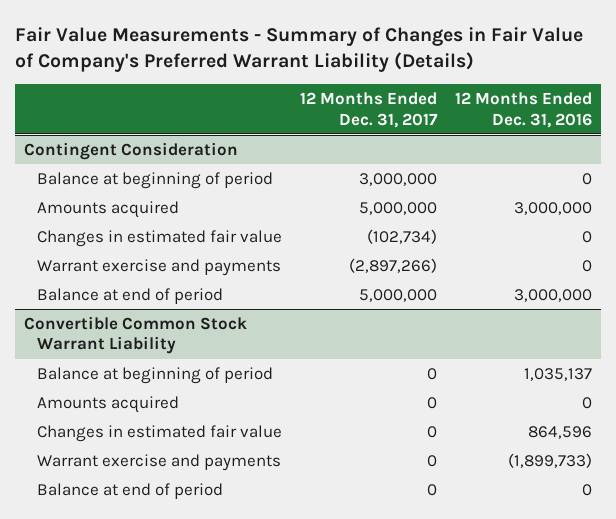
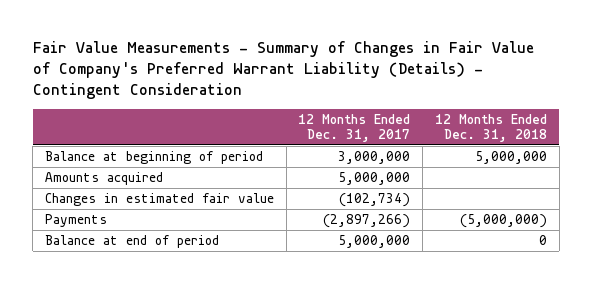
- Fair Value Measurements - Summary of Changes in Fair Value of Company's Preferred Warrant Liability (Details)
+ Fair Value Measurements - Summary of Changes in Fair Value of Company's Preferred Warrant Liability (Details) - Contingent Consideration
- | 12 Months Ended Dec. 31, 2017 | 12 Months Ended Dec. 31, 2016
+ | 12 Months Ended Dec. 31, 2017 | 12 Months Ended Dec. 31, 2018
- Contingent Consideration
- Warrant exercise and payments | (2,897,266) | 0
+ Payments | (2,897,266) | (5,000,000)
- Convertible Common Stock Warrant Liability
- Balance at beginning of period | 0 | 1,035,137
- Amounts acquired | 0 | 0
- Changes in estimated fair value | 0 | 864,596
- Warrant exercise and payments | 0 | (1,899,733)
- Balance at end of period | 0 | 0

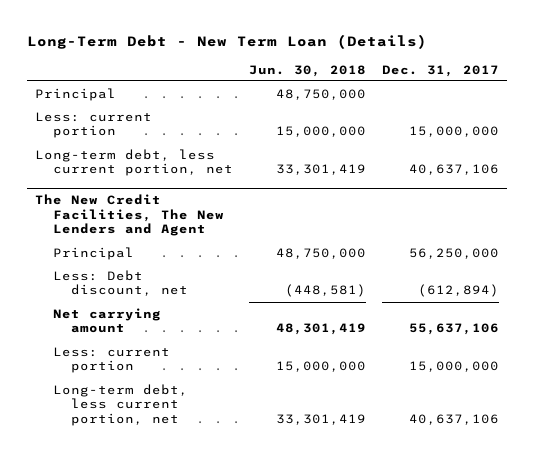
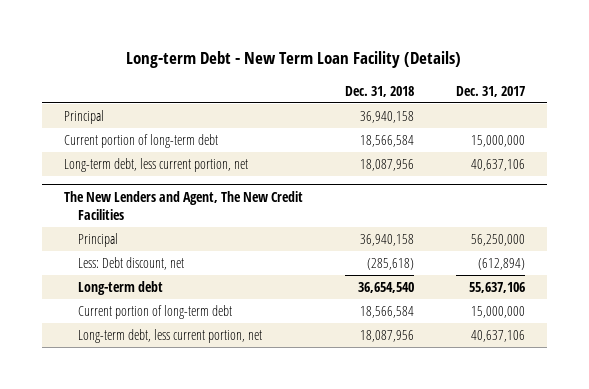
- Long-Term Debt - New Term Loan (Details)
+ Long-term Debt - New Term Loan Facility (Details)
- | Jun. 30, 2018 | Dec. 31, 2017
+ | Dec. 31, 2018 | Dec. 31, 2017
- Less: current portion | 15,000,000 | 15,000,000
+ Current portion of long-term debt | 18,566,584 | 15,000,000
- The New Credit Facilities, The New Lenders and Agent
+ The New Lenders and Agent, The New Credit Facilities
- Net carrying amount | 48,301,419 | 55,637,106
- Less: current portion | 15,000,000 | 15,000,000
+ Long-term debt | 36,654,540 | 55,637,106
+ Current portion of long-term debt | 18,566,584 | 15,000,000

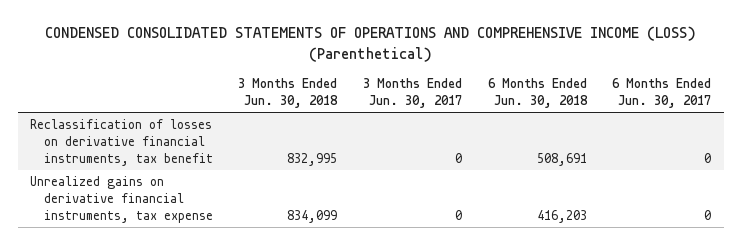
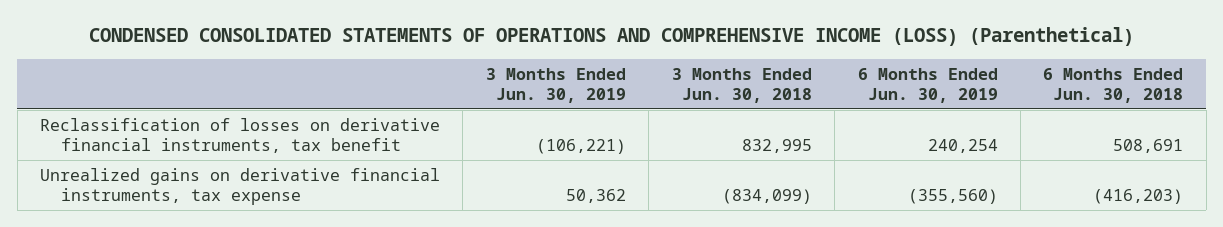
- | 3 Months Ended Jun. 30, 2018 | 3 Months Ended Jun. 30, 2017 | 6 Months Ended Jun. 30, 2018 | 6 Months Ended Jun. 30, 2017
+ | 3 Months Ended Jun. 30, 2019 | 3 Months Ended Jun. 30, 2018 | 6 Months Ended Jun. 30, 2019 | 6 Months Ended Jun. 30, 2018
- Unrealized gains on derivative financial instruments, tax expense | 834,099 | 0 | 416,203 | 0
+ Unrealized gains on derivative financial instruments, tax expense | 50,362 | (834,099) | (355,560) | (416,203)

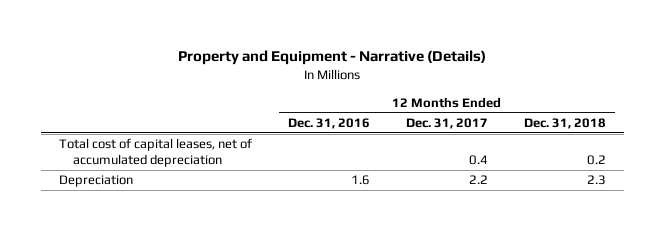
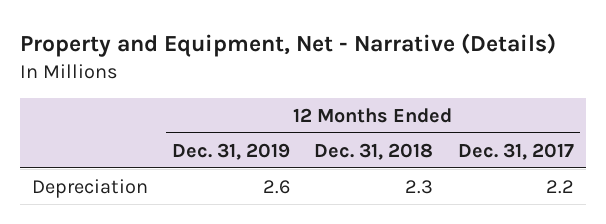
- Property and Equipment - Narrative (Details)
+ Property and Equipment, Net - Narrative (Details)
- | 12 Months Ended Dec. 31, 2016 | 12 Months Ended Dec. 31, 2017 | 12 Months Ended Dec. 31, 2018
+ | 12 Months Ended Dec. 31, 2019 | 12 Months Ended Dec. 31, 2018 | 12 Months Ended Dec. 31, 2017
- Total cost of capital leases, net of accumulated depreciation | | 0.4 | 0.2

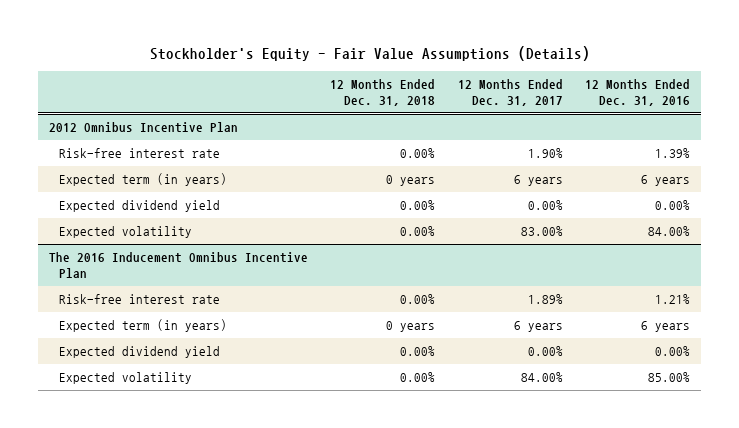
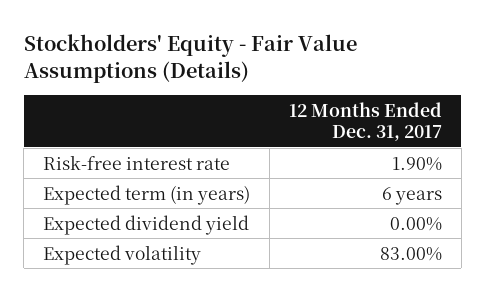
- Stockholder's Equity - Fair Value Assumptions (Details)
+ Stockholders' Equity - Fair Value Assumptions (Details)
- | 12 Months Ended Dec. 31, 2018 | 12 Months Ended Dec. 31, 2017 | 12 Months Ended Dec. 31, 2016
+ | 12 Months Ended Dec. 31, 2017
- 2012 Omnibus Incentive Plan
- The 2016 Inducement Omnibus Incentive Plan
- Risk-free interest rate | 0.00% | 1.89% | 1.21%
- Expected term (in years) | 0 years | 6 years | 6 years
- Expected dividend yield | 0.00% | 0.00% | 0.00%
- Expected volatility | 0.00% | 84.00% | 85.00%

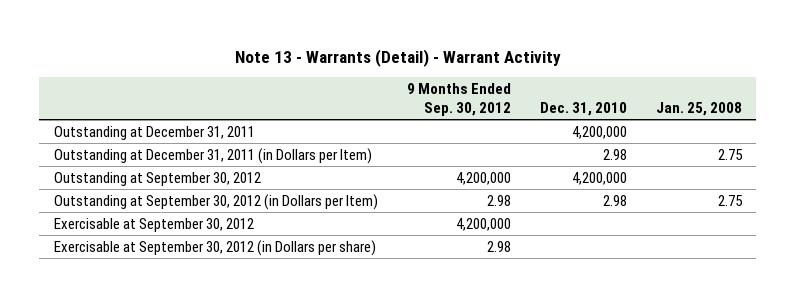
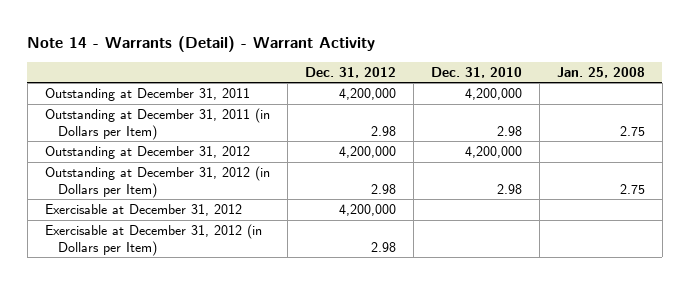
- Note 13 - Warrants (Detail) - Warrant Activity
+ Note 14 - Warrants (Detail) - Warrant Activity
- | 9 Months Ended Sep. 30, 2012 | Dec. 31, 2010 | Jan. 25, 2008
+ | Dec. 31, 2012 | Dec. 31, 2010 | Jan. 25, 2008
- Outstanding at September 30, 2012 | 4,200,000 | 4,200,000 |
- Outstanding at September 30, 2012 (in Dollars per Item) | 2.98 | 2.98 | 2.75
- Exercisable at September 30, 2012 | 4,200,000 | |
- Exercisable at September 30, 2012 (in Dollars per share) | 2.98 | |
+ Outstanding at December 31, 2012 | 4,200,000 | 4,200,000 |
+ Outstanding at December 31, 2012 (in Dollars per Item) | 2.98 | 2.98 | 2.75
+ Exercisable at December 31, 2012 | 4,200,000 | |
+ Exercisable at December 31, 2012 (in Dollars per Item) | 2.98 | |

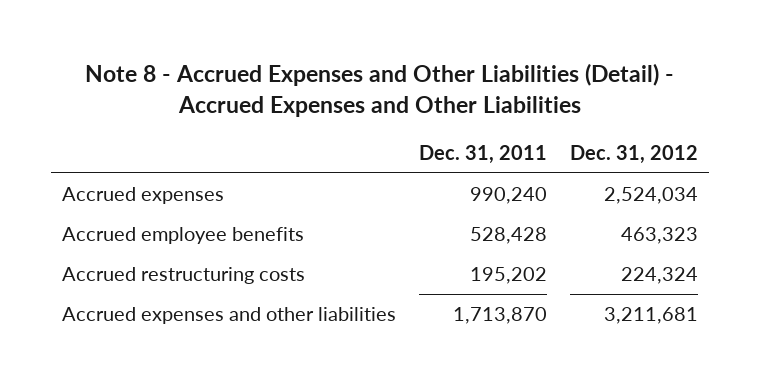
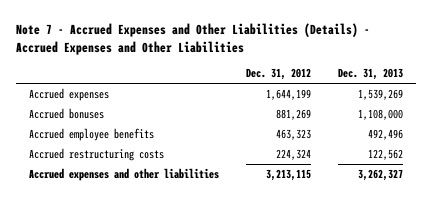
- Note 8 - Accrued Expenses and Other Liabilities (Detail) - Accrued Expenses and Other Liabilities
+ Note 7 - Accrued Expenses and Other Liabilities (Details) - Accrued Expenses and Other Liabilities
- | Dec. 31, 2011 | Dec. 31, 2012
+ | Dec. 31, 2012 | Dec. 31, 2013
- Accrued expenses | 990,240 | 2,524,034
+ Accrued expenses | 1,644,199 | 1,539,269
+ Accrued bonuses | 881,269 | 1,108,000
- Accrued expenses and other liabilities | 1,713,870 | 3,211,681
+ Accrued expenses and other liabilities | 3,213,115 | 3,262,327

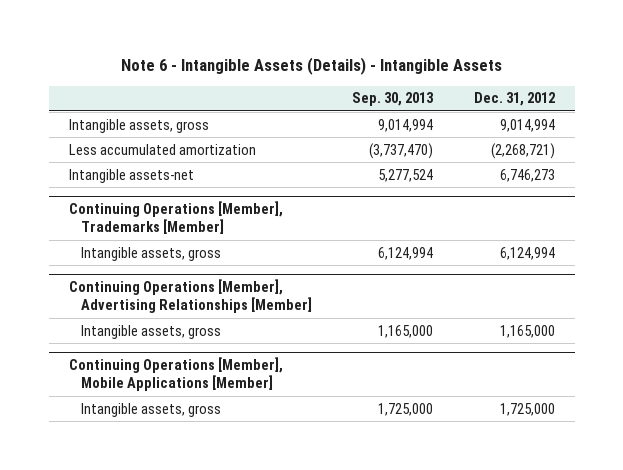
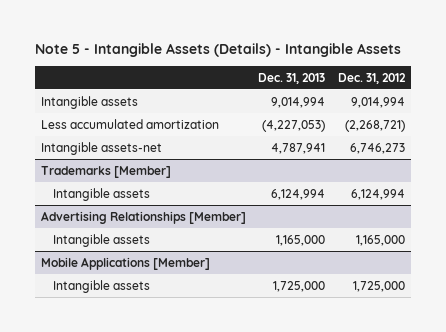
- Note 6 - Intangible Assets (Details) - Intangible Assets
+ Note 5 - Intangible Assets (Details) - Intangible Assets
- | Sep. 30, 2013 | Dec. 31, 2012
+ | Dec. 31, 2013 | Dec. 31, 2012
- Intangible assets, gross | 9,014,994 | 9,014,994
+ Intangible assets | 9,014,994 | 9,014,994
- Continuing Operations [Member], Trademarks [Member]
- Intangible assets, gross | 6,124,994 | 6,124,994
- Continuing Operations [Member], Advertising Relationships [Member]
- Intangible assets, gross | 1,165,000 | 1,165,000
- Continuing Operations [Member], Mobile Applications [Member]
- Intangible assets, gross | 1,725,000 | 1,725,000
+ Trademarks [Member]
+ Intangible assets | 6,124,994 | 6,124,994
+ Advertising Relationships [Member]
+ Intangible assets | 1,165,000 | 1,165,000
+ Mobile Applications [Member]
+ Intangible assets | 1,725,000 | 1,725,000

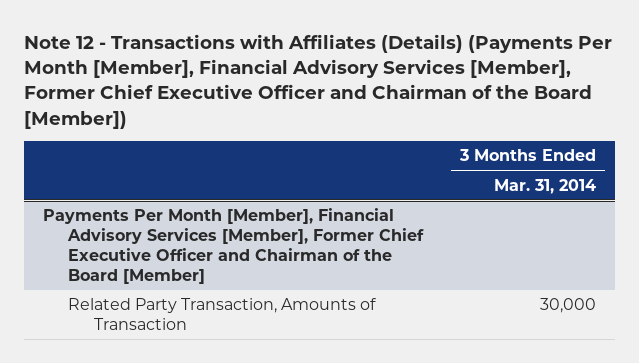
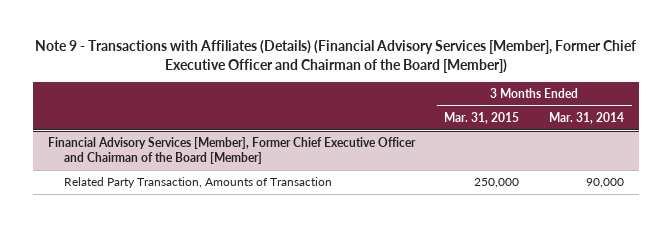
- Note 12 - Transactions with Affiliates (Details) (Payments Per Month [Member], Financial Advisory Services [Member], Former Chief Executive Officer and Chairman of the Board [Member])
+ Note 9 - Transactions with Affiliates (Details) (Financial Advisory Services [Member], Former Chief Executive Officer and Chairman of the Board [Member])
- | 3 Months Ended Mar. 31, 2014
+ | 3 Months Ended Mar. 31, 2015 | 3 Months Ended Mar. 31, 2014
- Payments Per Month [Member], Financial Advisory Services [Member], Former Chief Executive Officer and Chairman of the Board [Member]
- Related Party Transaction, Amounts of Transaction | 30,000
+ Financial Advisory Services [Member], Former Chief Executive Officer and Chairman of the Board [Member]
+ Related Party Transaction, Amounts of Transaction | 250,000 | 90,000

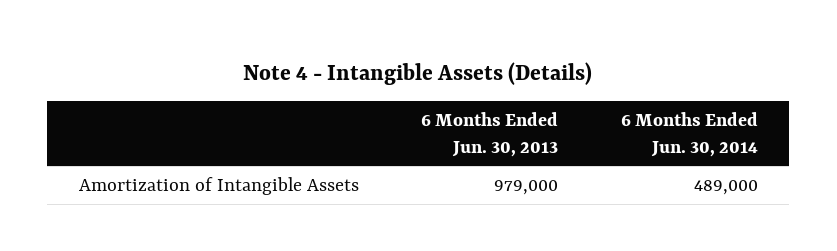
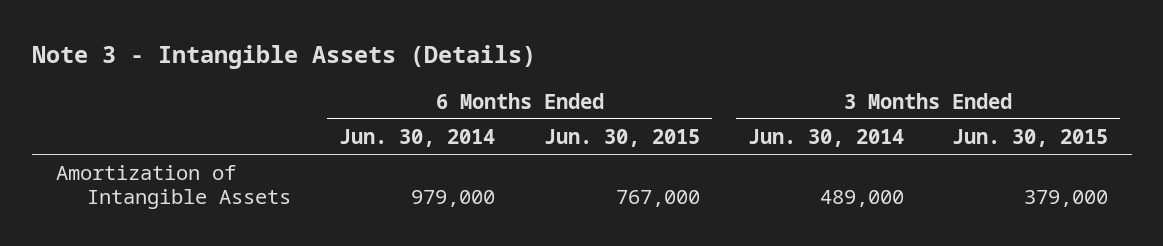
- Note 4 - Intangible Assets (Details)
+ Note 3 - Intangible Assets (Details)
- | 6 Months Ended Jun. 30, 2013 | 6 Months Ended Jun. 30, 2014
+ | 6 Months Ended Jun. 30, 2014 | 6 Months Ended Jun. 30, 2015 | 3 Months Ended Jun. 30, 2014 | 3 Months Ended Jun. 30, 2015
- Amortization of Intangible Assets | 979,000 | 489,000
+ Amortization of Intangible Assets | 979,000 | 767,000 | 489,000 | 379,000

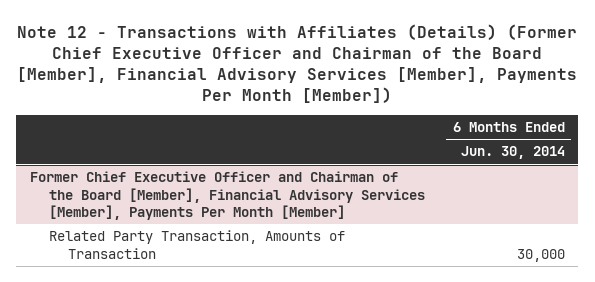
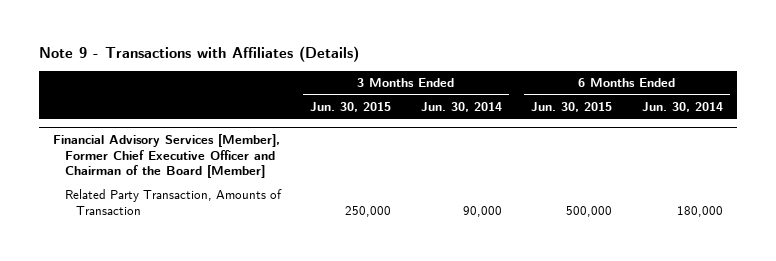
- Note 12 - Transactions with Affiliates (Details) (Former Chief Executive Officer and Chairman of the Board [Member], Financial Advisory Services [Member], Payments Per Month [Member])
+ Note 9 - Transactions with Affiliates (Details)
- | 6 Months Ended Jun. 30, 2014
+ | 3 Months Ended Jun. 30, 2015 | 3 Months Ended Jun. 30, 2014 | 6 Months Ended Jun. 30, 2015 | 6 Months Ended Jun. 30, 2014
- Former Chief Executive Officer and Chairman of the Board [Member], Financial Advisory Services [Member], Payments Per Month [Member]
- Related Party Transaction, Amounts of Transaction | 30,000
+ Financial Advisory Services [Member], Former Chief Executive Officer and Chairman of the Board [Member]
+ Related Party Transaction, Amounts of Transaction | 250,000 | 90,000 | 500,000 | 180,000

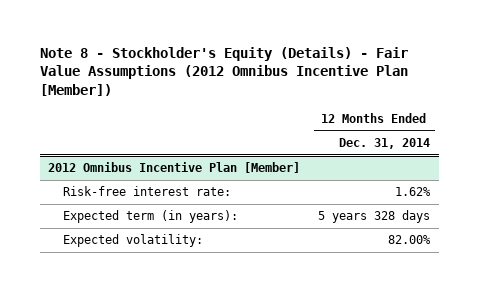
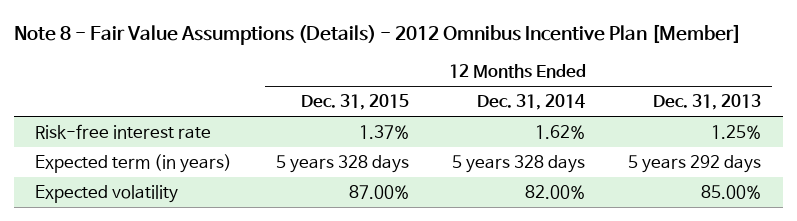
- Note 8 - Stockholder's Equity (Details) - Fair Value Assumptions (2012 Omnibus Incentive Plan [Member])
+ Note 8 - Fair Value Assumptions (Details) - 2012 Omnibus Incentive Plan [Member]
- | 12 Months Ended Dec. 31, 2014
+ | 12 Months Ended Dec. 31, 2015 | 12 Months Ended Dec. 31, 2014 | 12 Months Ended Dec. 31, 2013
- 2012 Omnibus Incentive Plan [Member]
- Risk-free interest rate: | 1.62%
- Expected term (in years): | 5 years 328 days
- Expected volatility: | 82.00%
+ Risk-free interest rate | 1.37% | 1.62% | 1.25%
+ Expected term (in years) | 5 years 328 days | 5 years 328 days | 5 years 292 days
+ Expected volatility | 87.00% | 82.00% | 85.00%

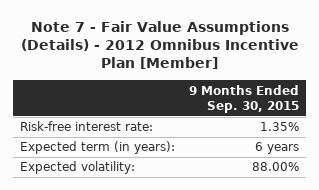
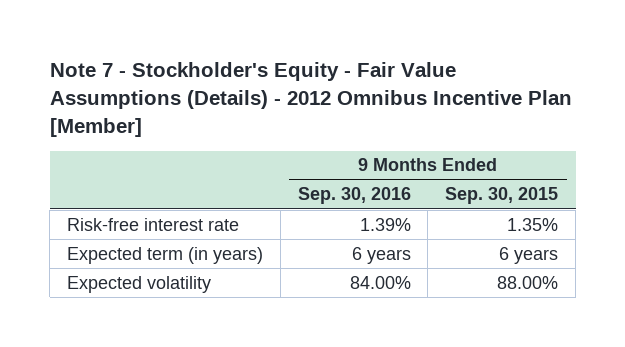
- Note 7 - Fair Value Assumptions (Details) - 2012 Omnibus Incentive Plan [Member]
+ Note 7 - Stockholder's Equity - Fair Value Assumptions (Details) - 2012 Omnibus Incentive Plan [Member]
- | 9 Months Ended Sep. 30, 2015
+ | 9 Months Ended Sep. 30, 2016 | 9 Months Ended Sep. 30, 2015
- Risk-free interest rate: | 1.35%
- Expected term (in years): | 6 years
- Expected volatility: | 88.00%
+ Risk-free interest rate | 1.39% | 1.35%
+ Expected term (in years) | 6 years | 6 years
+ Expected volatility | 84.00% | 88.00%

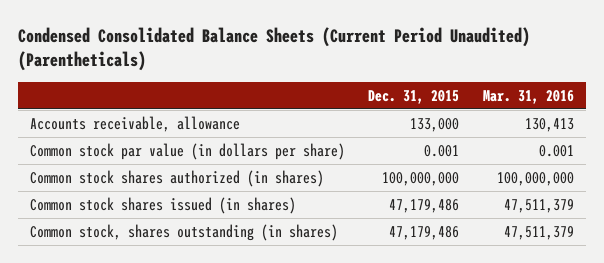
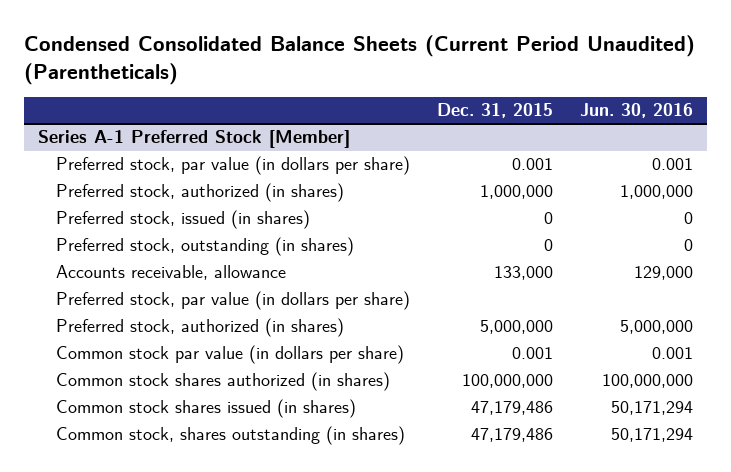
- | Dec. 31, 2015 | Mar. 31, 2016
+ | Dec. 31, 2015 | Jun. 30, 2016
+ Series A-1 Preferred Stock [Member]
+ Preferred stock, par value (in dollars per share) | 0.001 | 0.001
+ Preferred stock, authorized (in shares) | 1,000,000 | 1,000,000
+ Preferred stock, issued (in shares) | 0 | 0
+ Preferred stock, outstanding (in shares) | 0 | 0
+ Preferred stock, par value (in dollars per share)
+ Preferred stock, authorized (in shares) | 5,000,000 | 5,000,000

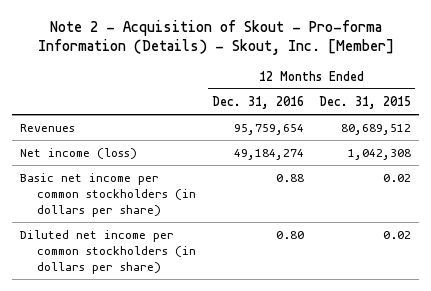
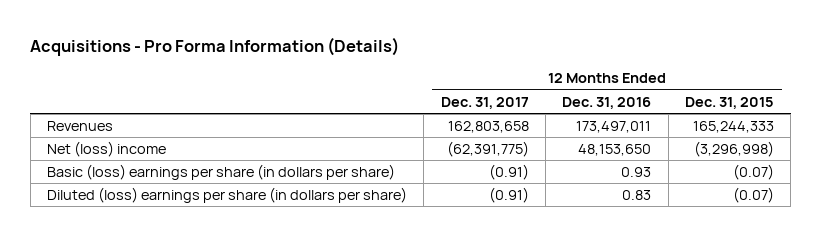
- Note 2 - Acquisition of Skout - Pro-forma Information (Details) - Skout, Inc. [Member]
+ Acquisitions - Pro Forma Information (Details)
- | 12 Months Ended Dec. 31, 2016 | 12 Months Ended Dec. 31, 2015
+ | 12 Months Ended Dec. 31, 2017 | 12 Months Ended Dec. 31, 2016 | 12 Months Ended Dec. 31, 2015
- Revenues | 95,759,654 | 80,689,512
- Net income (loss) | 49,184,274 | 1,042,308
- Basic net income per common stockholders (in dollars per share) | 0.88 | 0.02
- Diluted net income per common stockholders (in dollars per share) | 0.80 | 0.02
+ Revenues | 162,803,658 | 173,497,011 | 165,244,333
+ Net (loss) income | (62,391,775) | 48,153,650 | (3,296,998)
+ Basic (loss) earnings per share (in dollars per share) | (0.91) | 0.93 | (0.07)
+ Diluted (loss) earnings per share (in dollars per share) | (0.91) | 0.83 | (0.07)

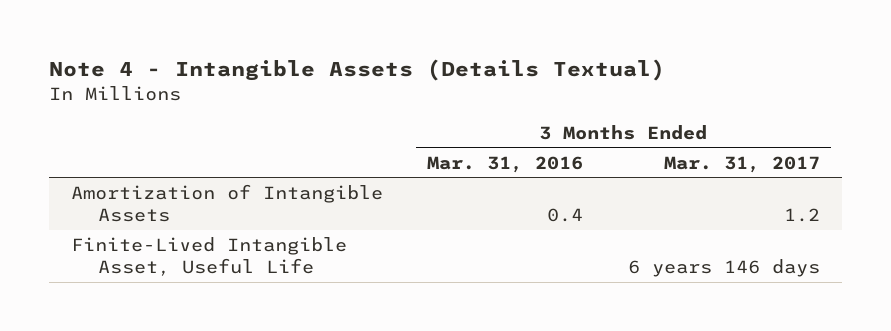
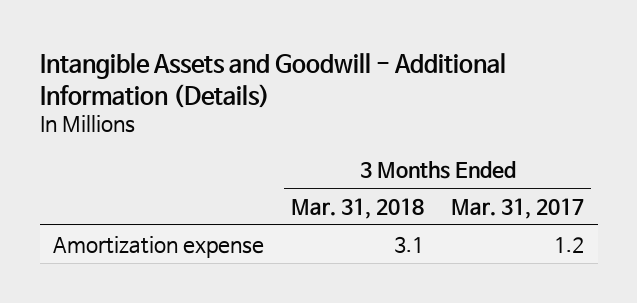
- Note 4 - Intangible Assets (Details Textual)
+ Intangible Assets and Goodwill - Additional Information (Details)
- | 3 Months Ended Mar. 31, 2016 | 3 Months Ended Mar. 31, 2017
+ | 3 Months Ended Mar. 31, 2018 | 3 Months Ended Mar. 31, 2017
- Amortization of Intangible Assets | 0.4 | 1.2
- Finite-Lived Intangible Asset, Useful Life | | 6 years 146 days
+ Amortization expense | 3.1 | 1.2

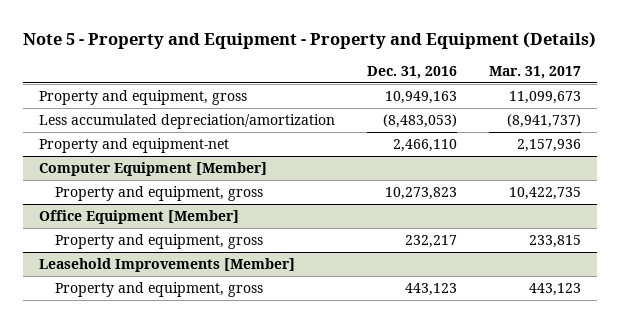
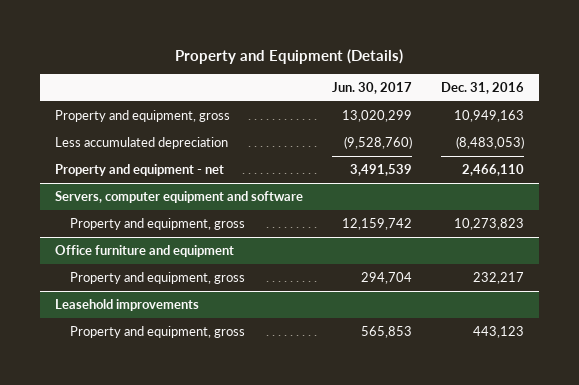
- Note 5 - Property and Equipment - Property and Equipment (Details)
+ Property and Equipment (Details)
- | Dec. 31, 2016 | Mar. 31, 2017
+ | Jun. 30, 2017 | Dec. 31, 2016
- Less accumulated depreciation/amortization | (8,483,053) | (8,941,737)
- Property and equipment-net | 2,466,110 | 2,157,936
- Computer Equipment [Member]
+ Less accumulated depreciation | (9,528,760) | (8,483,053)
+ Property and equipment - net | 3,491,539 | 2,466,110
+ Servers, computer equipment and software
- Office Equipment [Member]
+ Office furniture and equipment
- Leasehold Improvements [Member]
+ Leasehold improvements

